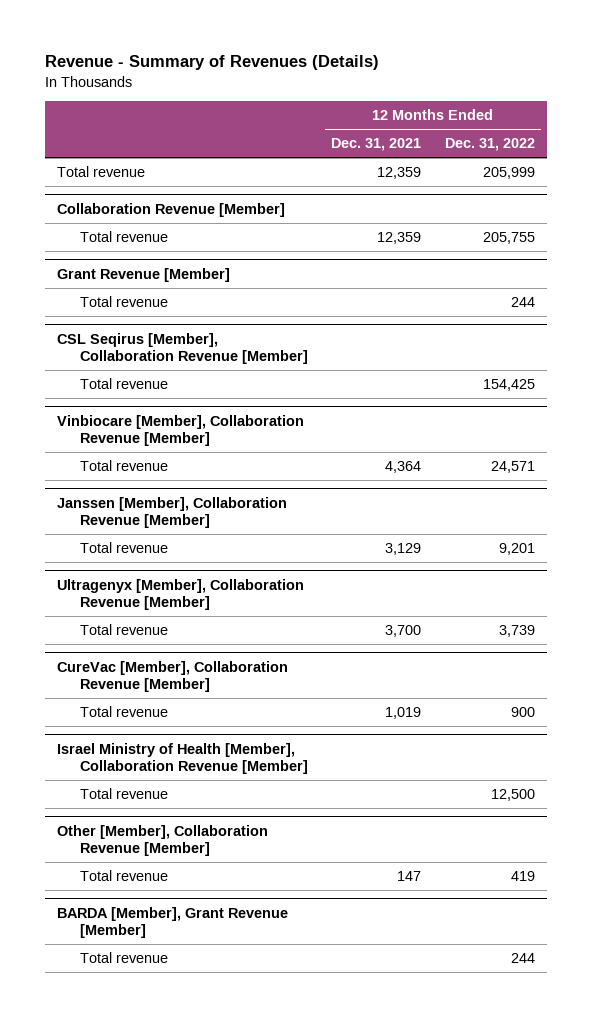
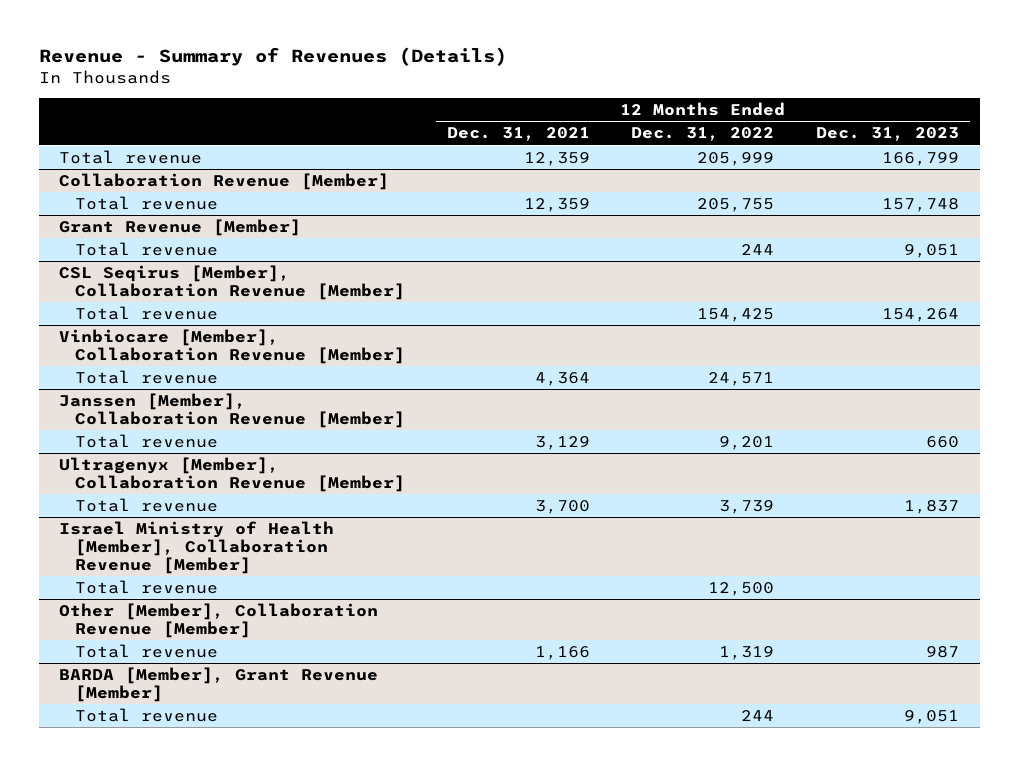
- | 12 Months Ended Dec. 31, 2021 | 12 Months Ended Dec. 31, 2022
+ | 12 Months Ended Dec. 31, 2021 | 12 Months Ended Dec. 31, 2022 | 12 Months Ended Dec. 31, 2023
- CureVac [Member], Collaboration Revenue [Member]
- Total revenue | 1,019 | 900
@ Other [Member], Collaboration Revenue [Member]
- Total revenue | 147 | 419
+ Total revenue | 1,166 | 1,319 | 987

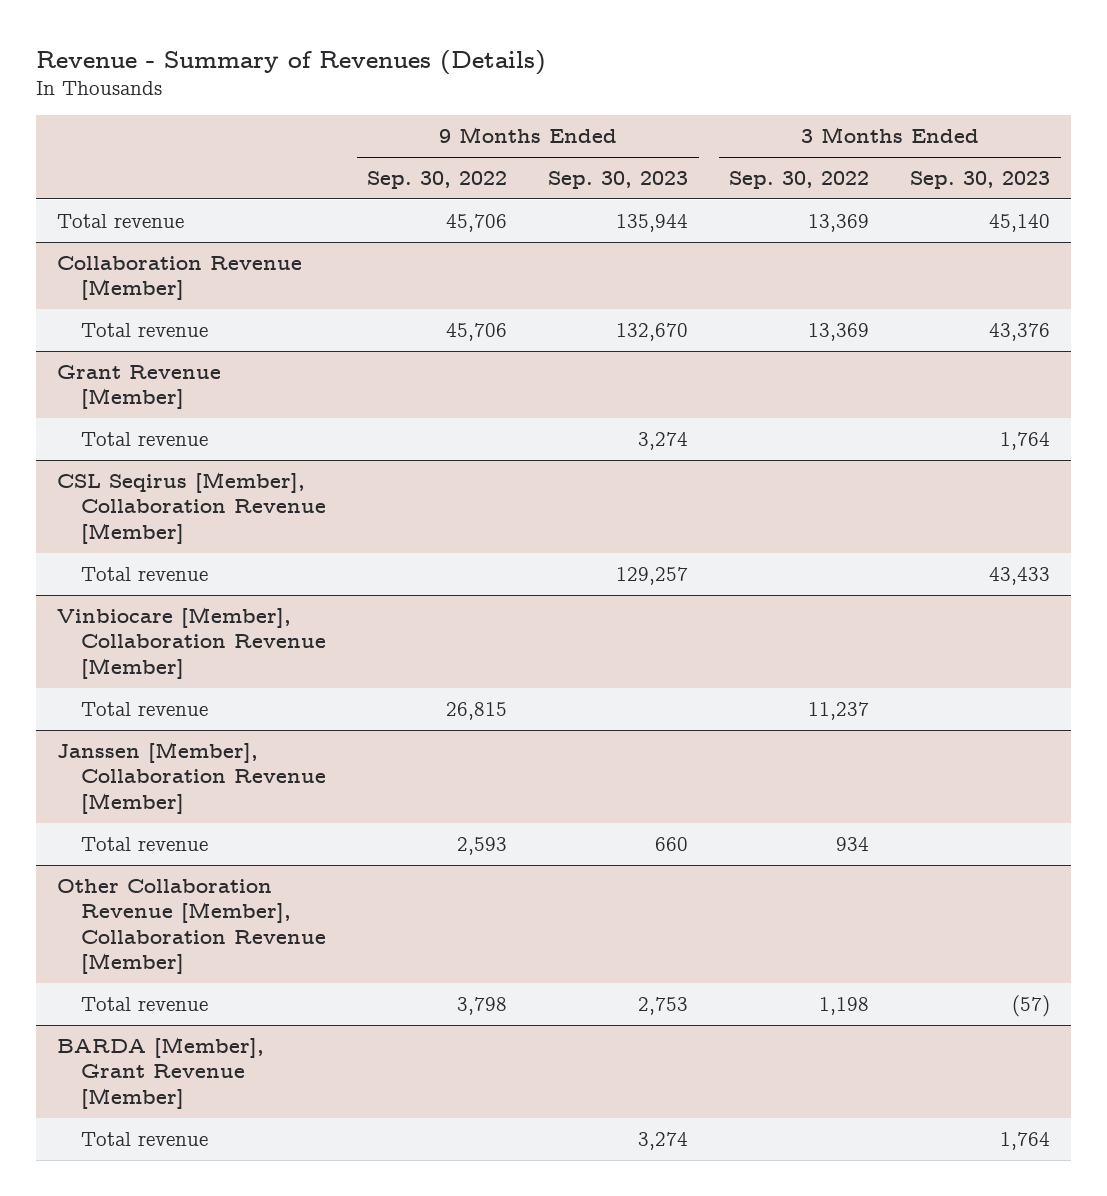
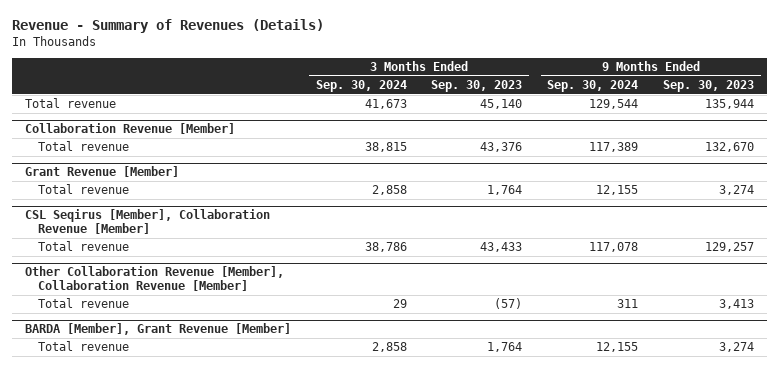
- | 9 Months Ended Sep. 30, 2022 | 9 Months Ended Sep. 30, 2023 | 3 Months Ended Sep. 30, 2022 | 3 Months Ended Sep. 30, 2023
+ | 3 Months Ended Sep. 30, 2024 | 3 Months Ended Sep. 30, 2023 | 9 Months Ended Sep. 30, 2024 | 9 Months Ended Sep. 30, 2023
- Vinbiocare [Member], Collaboration Revenue [Member]
- Total revenue | 26,815 | | 11,237 |
- Janssen [Member], Collaboration Revenue [Member]
- Total revenue | 2,593 | 660 | 934 |
@ Other Collaboration Revenue [Member], Collaboration Revenue [Member]
- Total revenue | 3,798 | 2,753 | 1,198 | (57)
+ Total revenue | 29 | (57) | 311 | 3,413

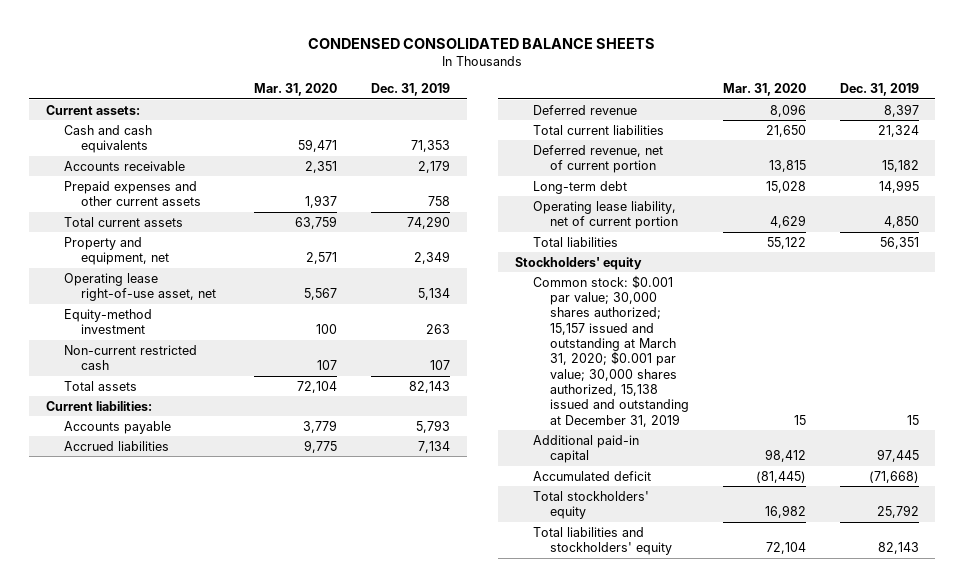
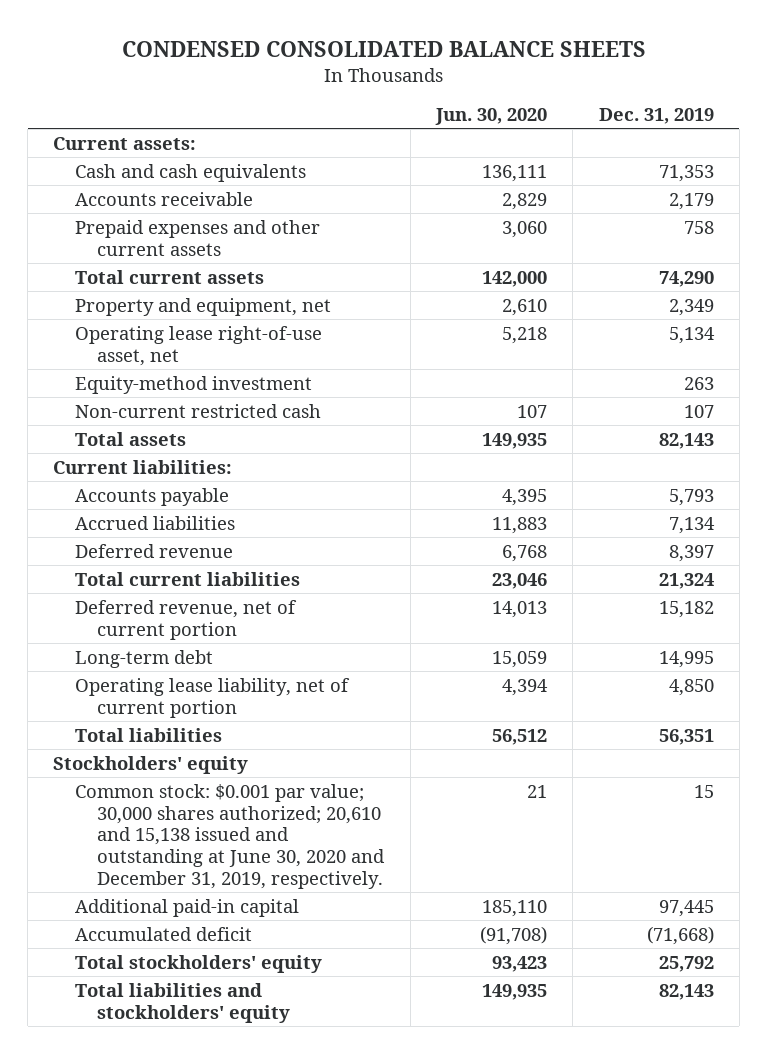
- | Mar. 31, 2020 | Dec. 31, 2019
+ | Jun. 30, 2020 | Dec. 31, 2019
- Common stock: $0.001 par value; 30,000 shares authorized; 15,157 issued and outstanding at March 31, 2020; $0.001 par value; 30,000 shares authorized, 15,138 issued and outstanding at December 31, 2019 | 15 | 15
+ Common stock: $0.001 par value; 30,000 shares authorized; 20,610 and 15,138 issued and outstanding at June 30, 2020 and December 31, 2019, respectively. | 21 | 15

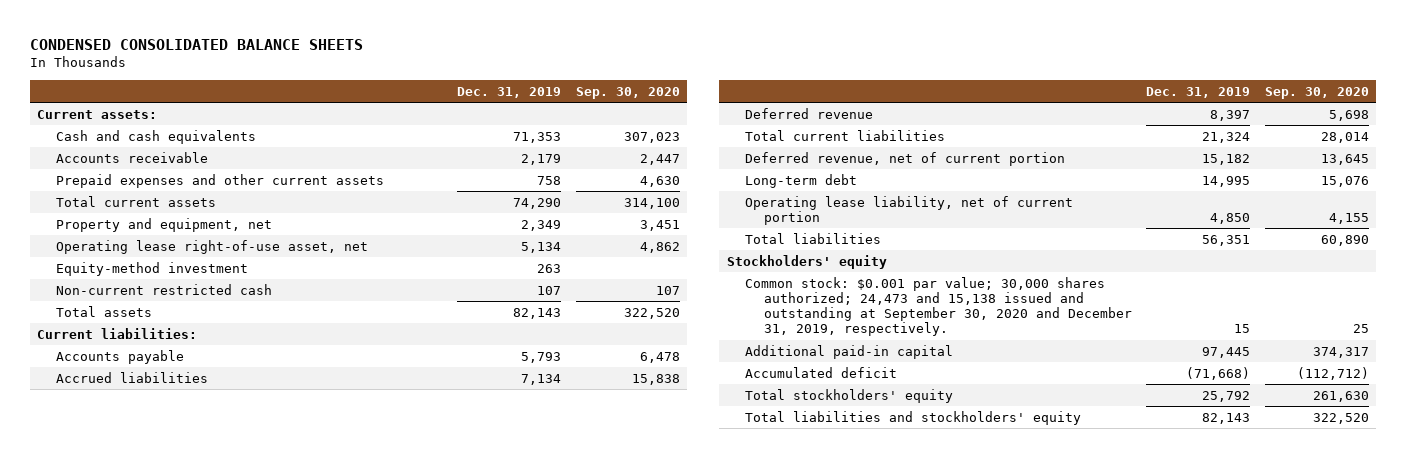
- | Jun. 30, 2020 | Dec. 31, 2019
+ | Dec. 31, 2019 | Sep. 30, 2020
- Common stock: $0.001 par value; 30,000 shares authorized; 20,610 and 15,138 issued and outstanding at June 30, 2020 and December 31, 2019, respectively. | 21 | 15
+ Common stock: $0.001 par value; 30,000 shares authorized; 24,473 and 15,138 issued and outstanding at September 30, 2020 and December 31, 2019, respectively. | 15 | 25

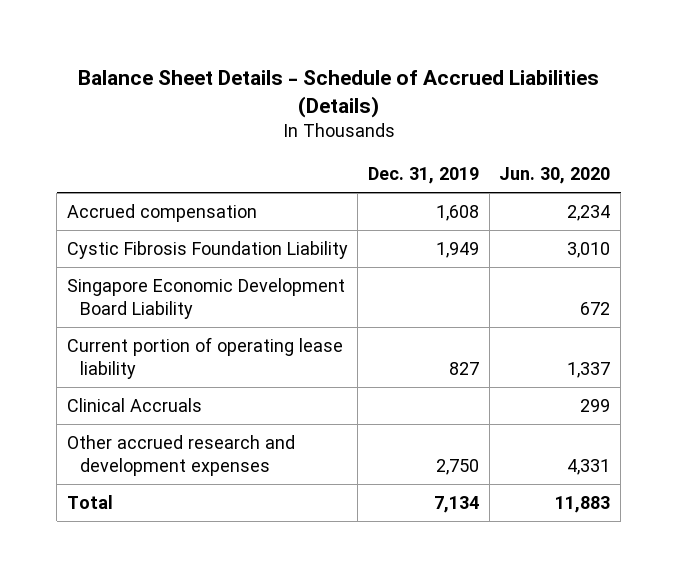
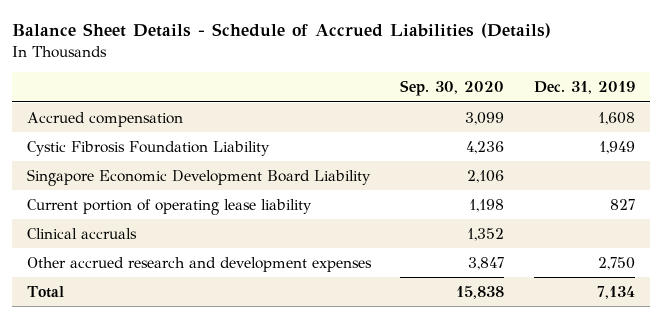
- | Dec. 31, 2019 | Jun. 30, 2020
+ | Sep. 30, 2020 | Dec. 31, 2019
- Clinical Accruals | | 299
+ Clinical accruals | 1,352 |

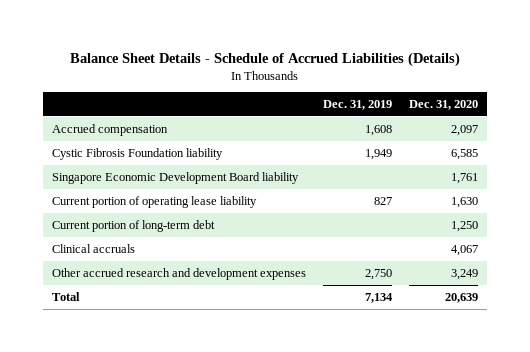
- | Sep. 30, 2020 | Dec. 31, 2019
+ | Dec. 31, 2019 | Dec. 31, 2020
- Cystic Fibrosis Foundation Liability | 4,236 | 1,949
- Singapore Economic Development Board Liability | 2,106 |
+ Cystic Fibrosis Foundation liability | 1,949 | 6,585
+ Singapore Economic Development Board liability | | 1,761
+ Current portion of long-term debt | | 1,250

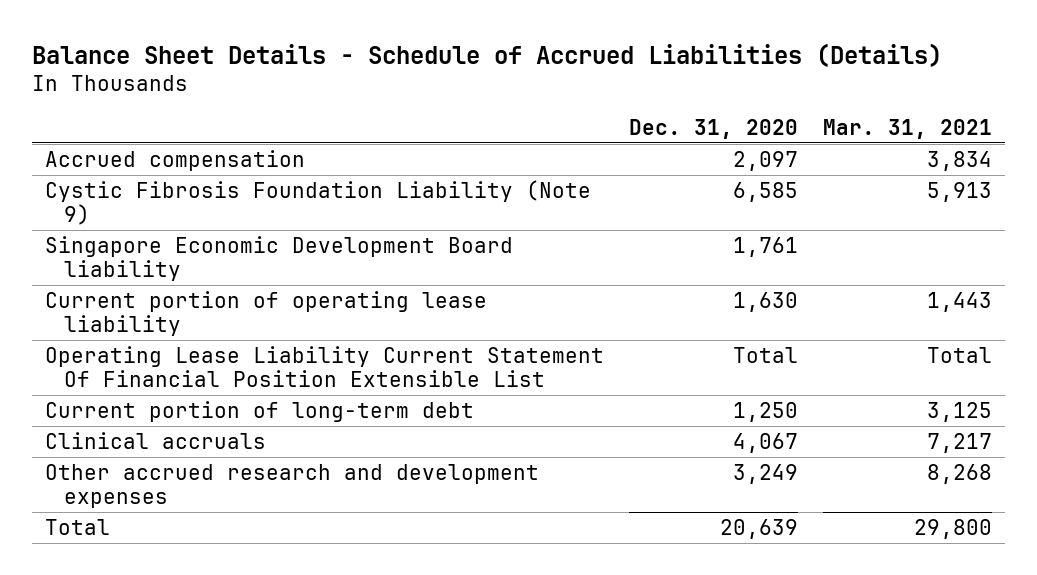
- | Dec. 31, 2019 | Dec. 31, 2020
+ | Dec. 31, 2020 | Mar. 31, 2021
- Cystic Fibrosis Foundation liability | 1,949 | 6,585
+ Cystic Fibrosis Foundation Liability (Note 9) | 6,585 | 5,913
+ Operating Lease Liability Current Statement Of Financial Position Extensible List | Total | Total

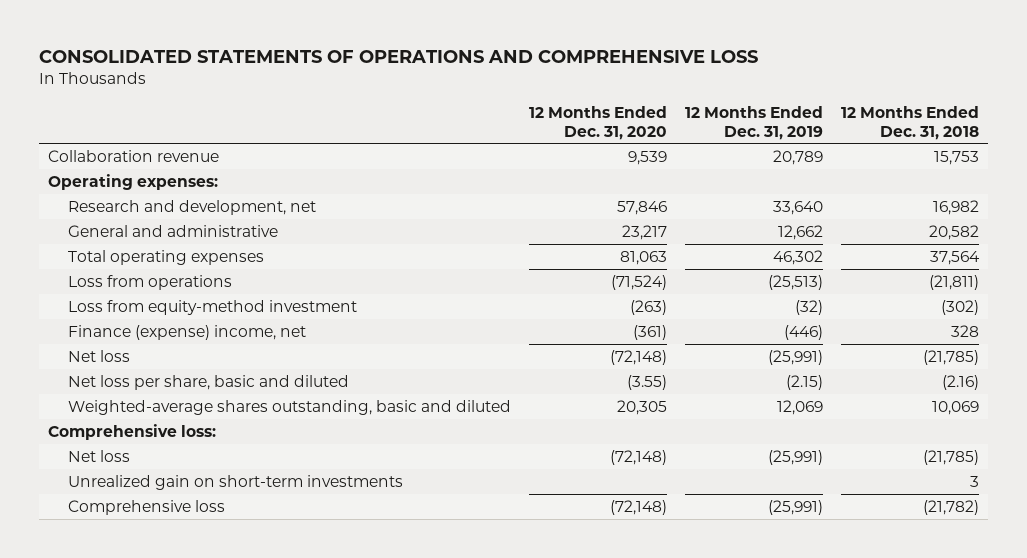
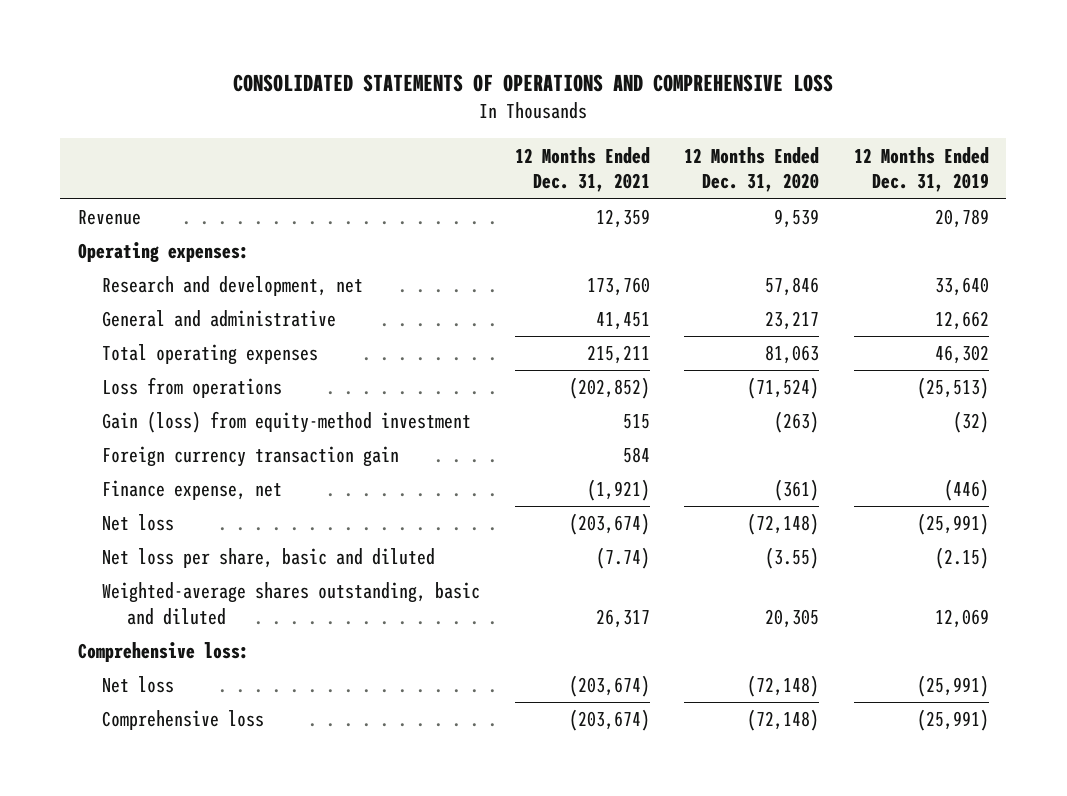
- | 12 Months Ended Dec. 31, 2020 | 12 Months Ended Dec. 31, 2019 | 12 Months Ended Dec. 31, 2018
+ | 12 Months Ended Dec. 31, 2021 | 12 Months Ended Dec. 31, 2020 | 12 Months Ended Dec. 31, 2019
- Collaboration revenue | 9,539 | 20,789 | 15,753
+ Revenue | 12,359 | 9,539 | 20,789
- Loss from equity-method investment | (263) | (32) | (302)
- Finance (expense) income, net | (361) | (446) | 328
+ Gain (loss) from equity-method investment | 515 | (263) | (32)
+ Foreign currency transaction gain | 584 | |
+ Finance expense, net | (1,921) | (361) | (446)
- Unrealized gain on short-term investments | | | 3

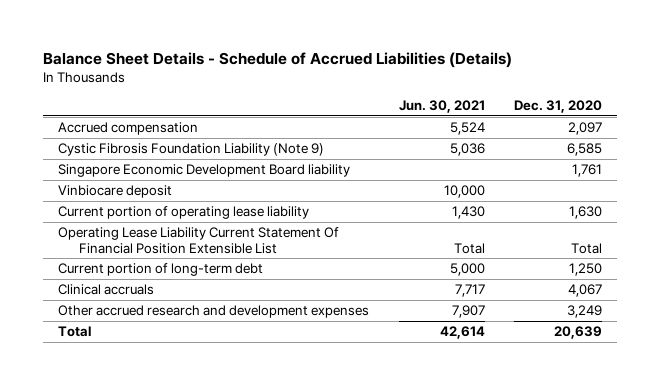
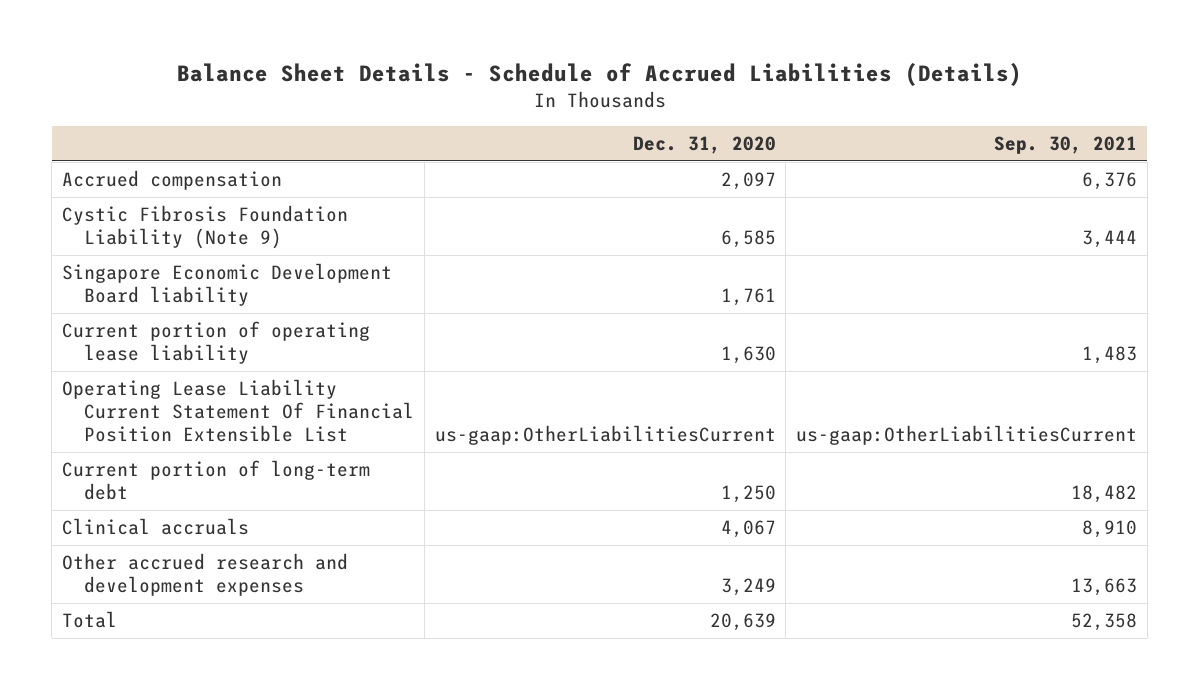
- | Jun. 30, 2021 | Dec. 31, 2020
+ | Dec. 31, 2020 | Sep. 30, 2021
- Vinbiocare deposit | 10,000 |
- Operating Lease Liability Current Statement Of Financial Position Extensible List | Total | Total
+ Operating Lease Liability Current Statement Of Financial Position Extensible List | us-gaap:OtherLiabilitiesCurrent | us-gaap:OtherLiabilitiesCurrent

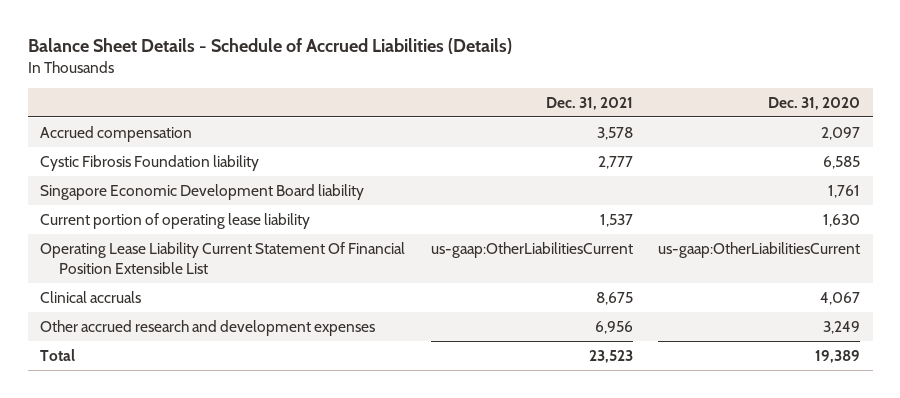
- | Dec. 31, 2020 | Sep. 30, 2021
+ | Dec. 31, 2021 | Dec. 31, 2020
- Cystic Fibrosis Foundation Liability (Note 9) | 6,585 | 3,444
+ Cystic Fibrosis Foundation liability | 2,777 | 6,585
- Current portion of long-term debt | 1,250 | 18,482
- Total | 20,639 | 52,358
+ Total | 23,523 | 19,389

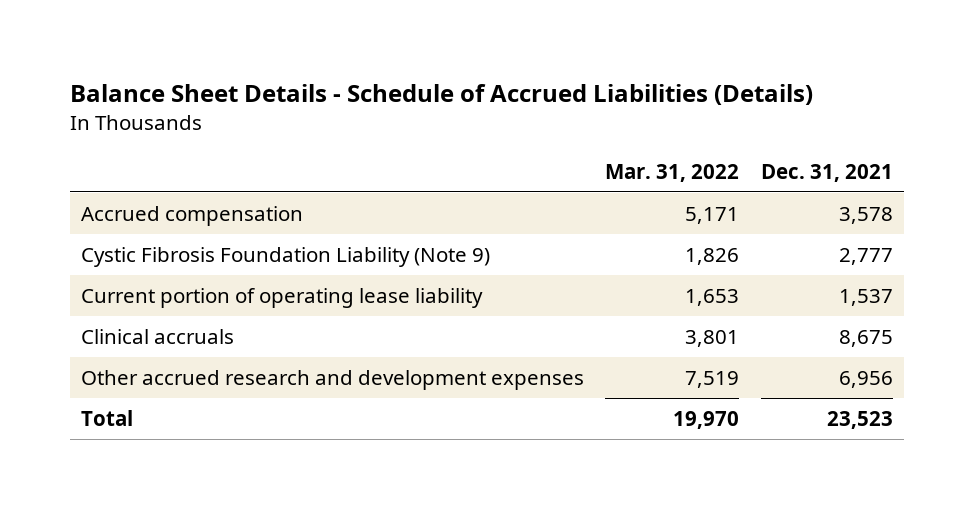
- | Dec. 31, 2021 | Dec. 31, 2020
+ | Mar. 31, 2022 | Dec. 31, 2021
- Cystic Fibrosis Foundation liability | 2,777 | 6,585
- Singapore Economic Development Board liability | | 1,761
+ Cystic Fibrosis Foundation Liability (Note 9) | 1,826 | 2,777
- Operating Lease Liability Current Statement Of Financial Position Extensible List | us-gaap:OtherLiabilitiesCurrent | us-gaap:OtherLiabilitiesCurrent

